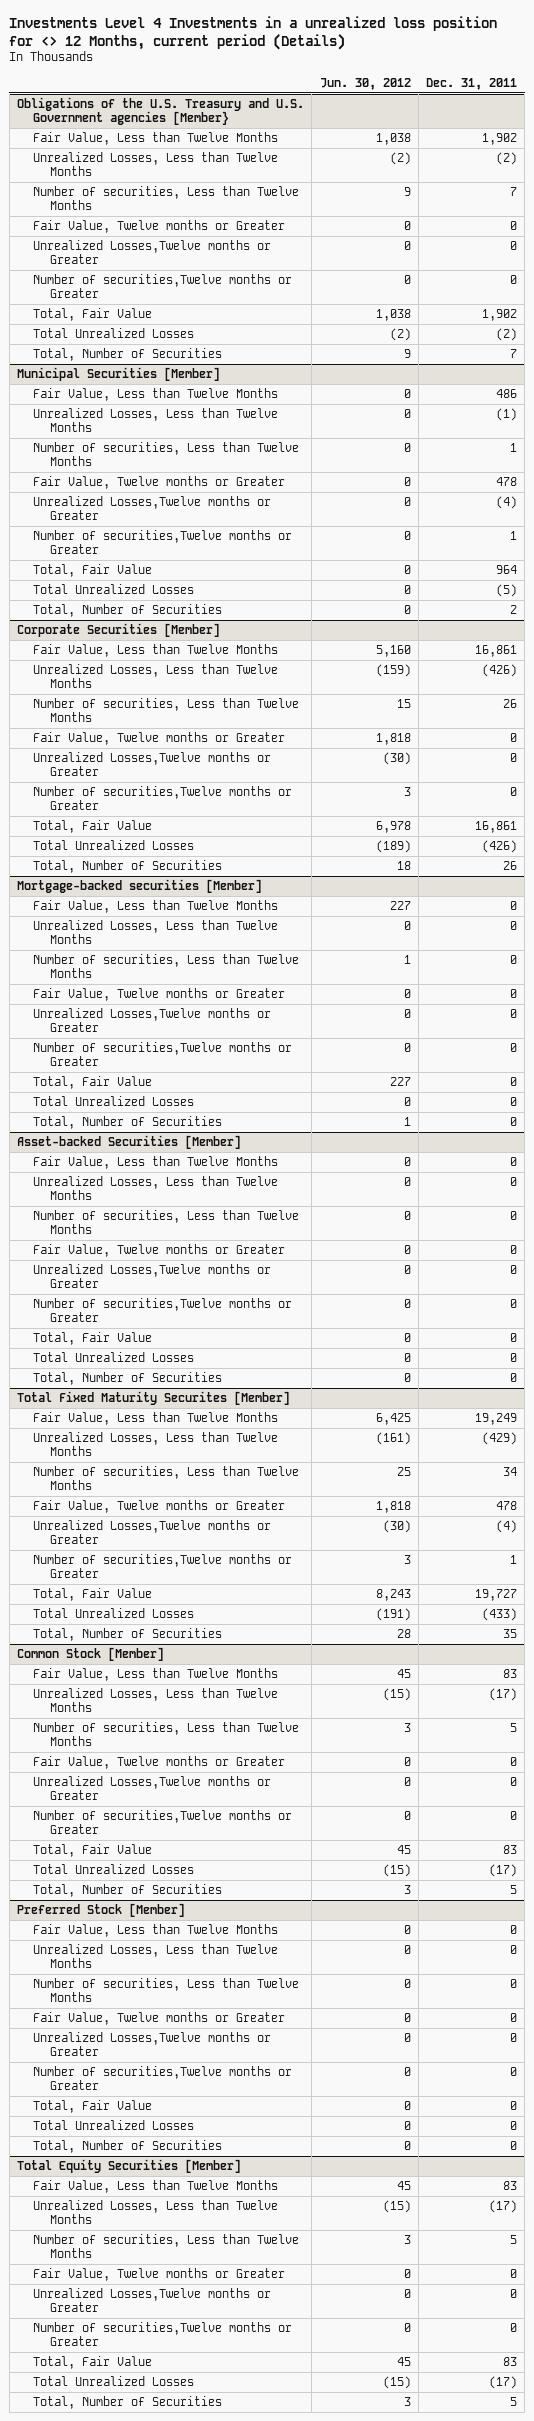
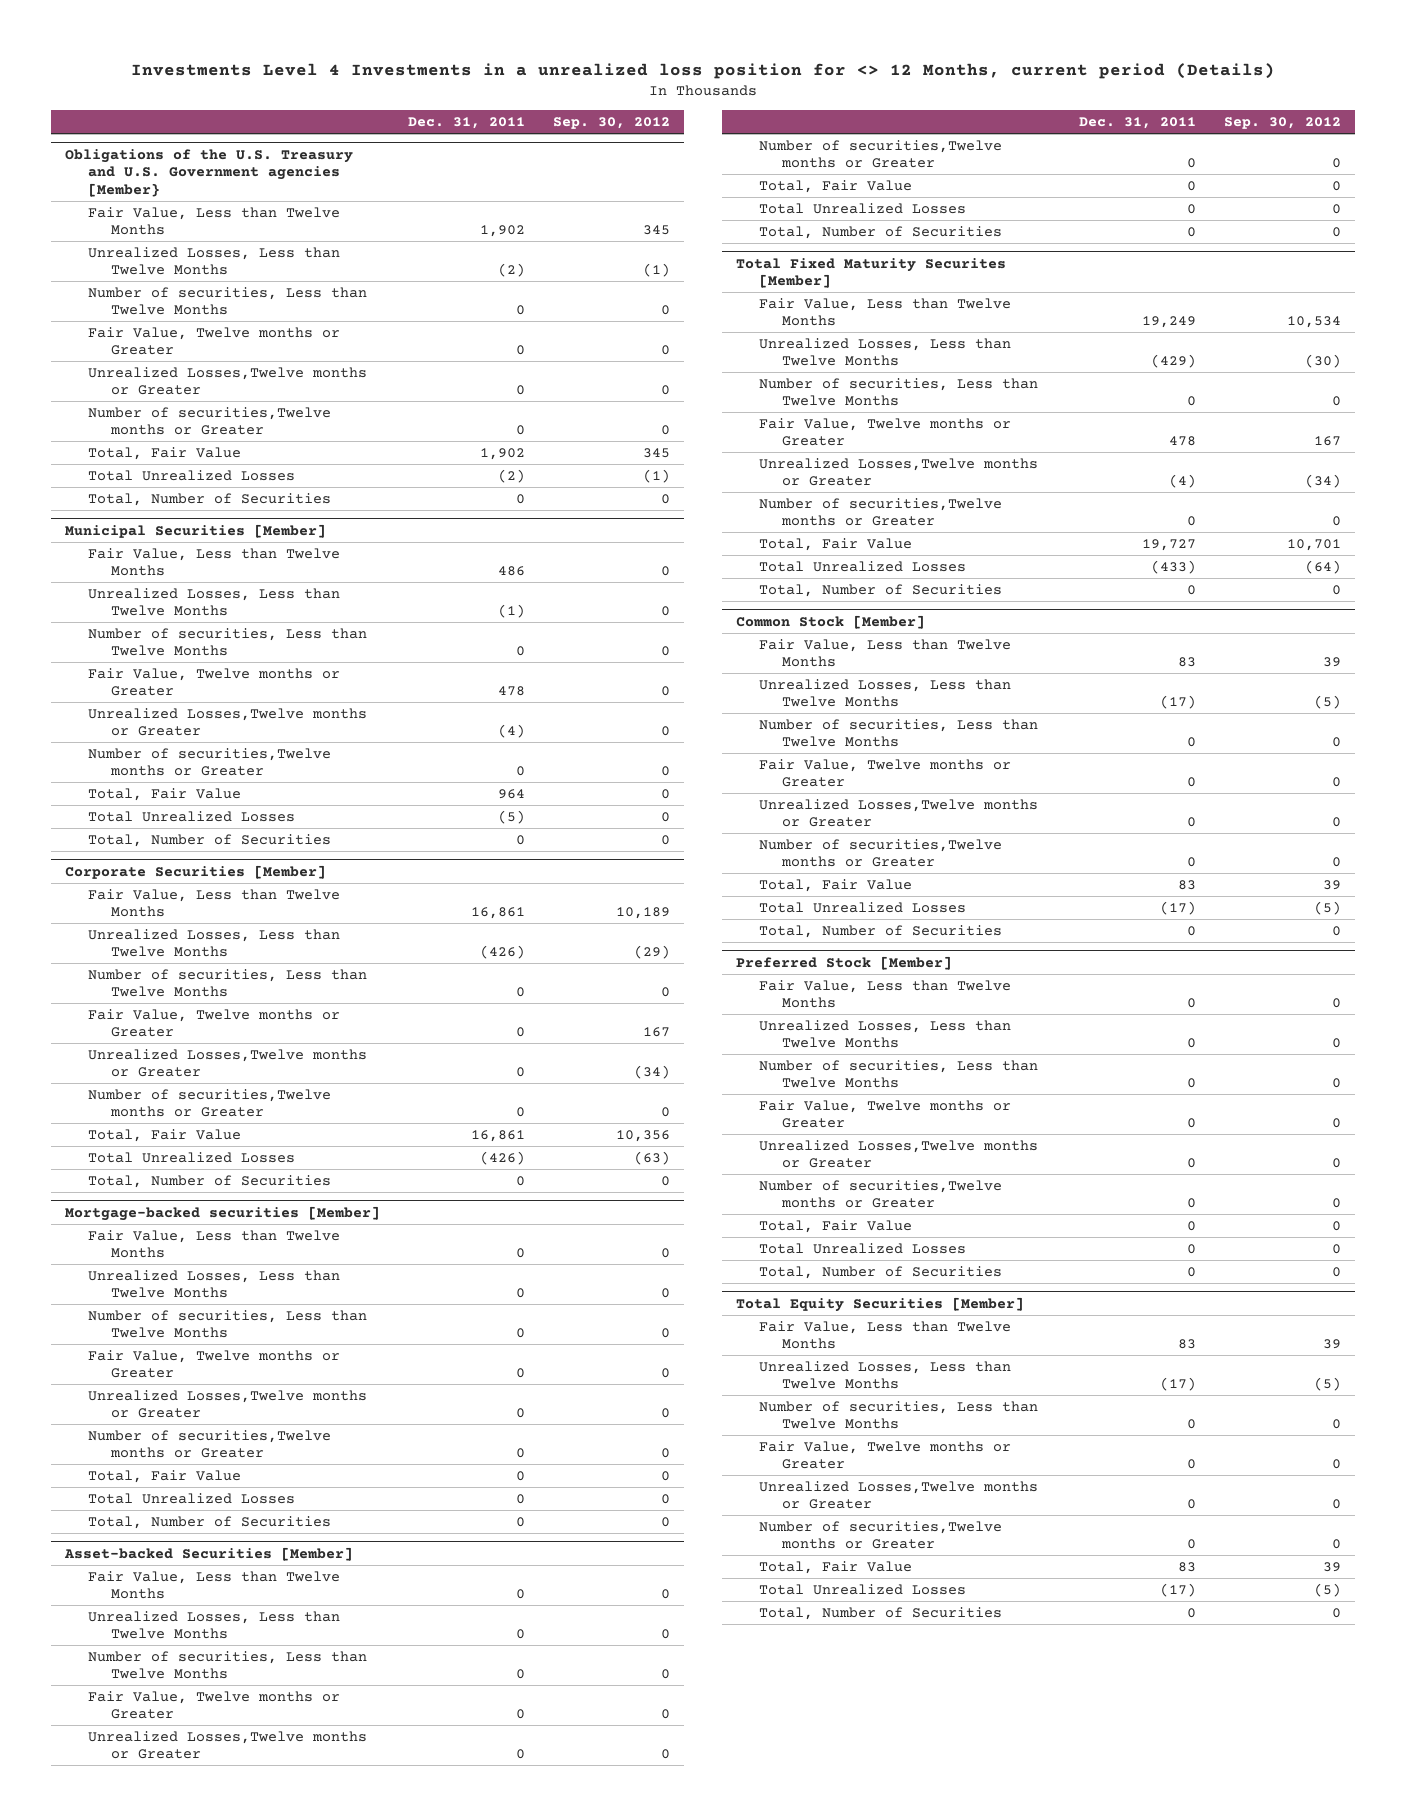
- | Jun. 30, 2012 | Dec. 31, 2011
+ | Dec. 31, 2011 | Sep. 30, 2012
@ Obligations of the U.S. Treasury and U.S. Government agencies [Member}
- Number of securities, Less than Twelve Months | 9 | 7
+ Number of securities, Less than Twelve Months | 0 | 0
- Total, Number of Securities | 9 | 7
+ Total, Number of Securities | 0 | 0
@ Municipal Securities [Member]
- Number of securities, Less than Twelve Months | 0 | 1
+ Number of securities, Less than Twelve Months | 0 | 0
- Number of securities,Twelve months or Greater | 0 | 1
+ Number of securities,Twelve months or Greater | 0 | 0
- Total, Number of Securities | 0 | 2
+ Total, Number of Securities | 0 | 0
@ Corporate Securities [Member]
- Number of securities, Less than Twelve Months | 15 | 26
+ Number of securities, Less than Twelve Months | 0 | 0
- Total, Number of Securities | 18 | 26
+ Total, Number of Securities | 0 | 0
@ Total Fixed Maturity Securites [Member]
- Number of securities, Less than Twelve Months | 25 | 34
+ Number of securities, Less than Twelve Months | 0 | 0
- Number of securities,Twelve months or Greater | 3 | 1
+ Number of securities,Twelve months or Greater | 0 | 0
- Total, Number of Securities | 28 | 35
+ Total, Number of Securities | 0 | 0
@ Common Stock [Member]
- Number of securities, Less than Twelve Months | 3 | 5
+ Number of securities, Less than Twelve Months | 0 | 0
- Total, Number of Securities | 3 | 5
+ Total, Number of Securities | 0 | 0
@ Total Equity Securities [Member]
- Number of securities, Less than Twelve Months | 3 | 5
+ Number of securities, Less than Twelve Months | 0 | 0
- Total, Number of Securities | 3 | 5
+ Total, Number of Securities | 0 | 0

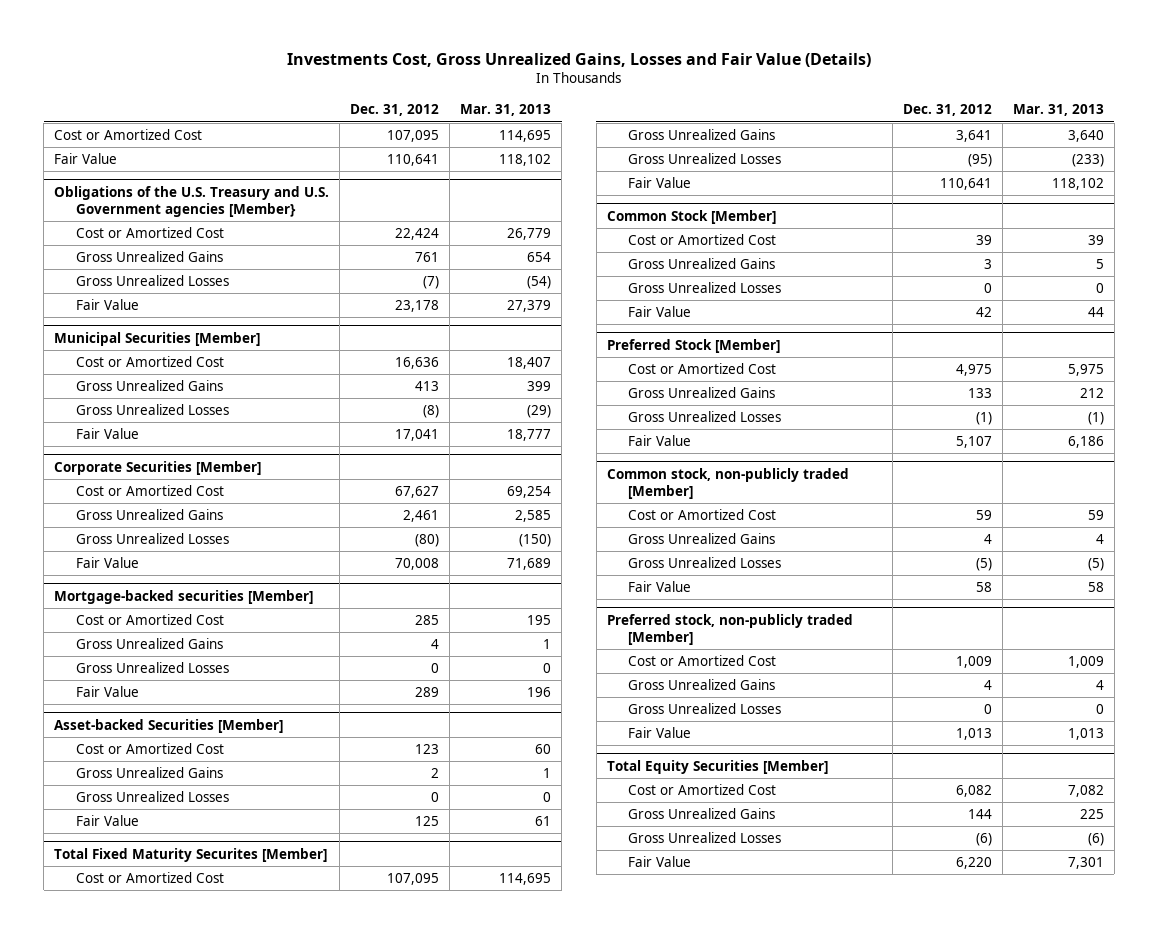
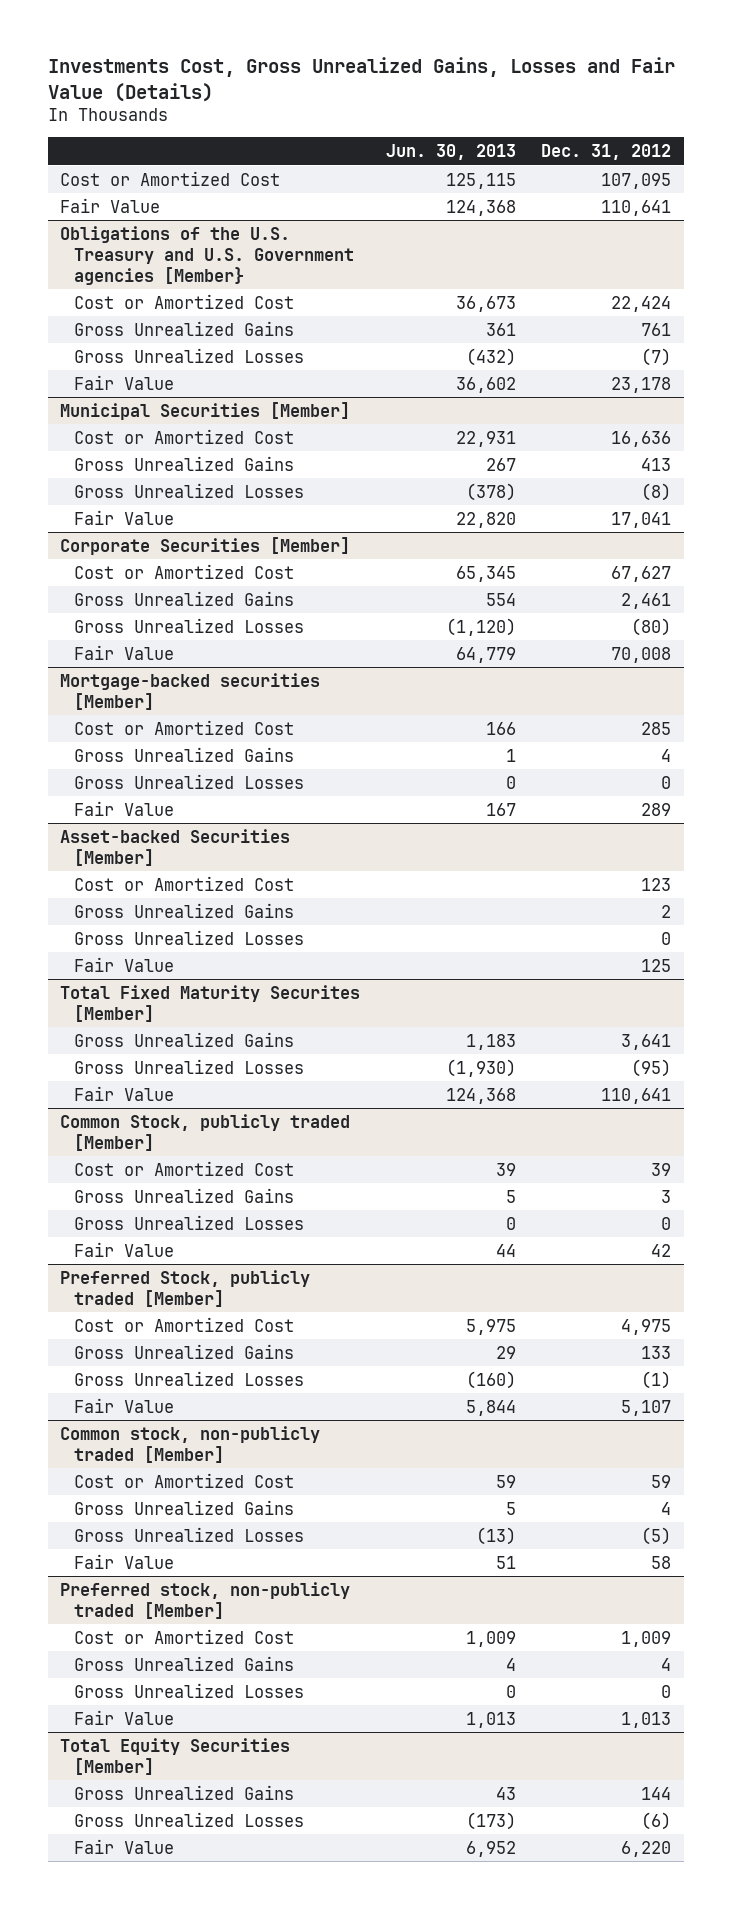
- | Dec. 31, 2012 | Mar. 31, 2013
+ | Jun. 30, 2013 | Dec. 31, 2012
@ Total Fixed Maturity Securites [Member]
- Cost or Amortized Cost | 107,095 | 114,695
- Common Stock [Member]
+ Common Stock, publicly traded [Member]
- Preferred Stock [Member]
+ Preferred Stock, publicly traded [Member]
@ Total Equity Securities [Member]
- Cost or Amortized Cost | 6,082 | 7,082

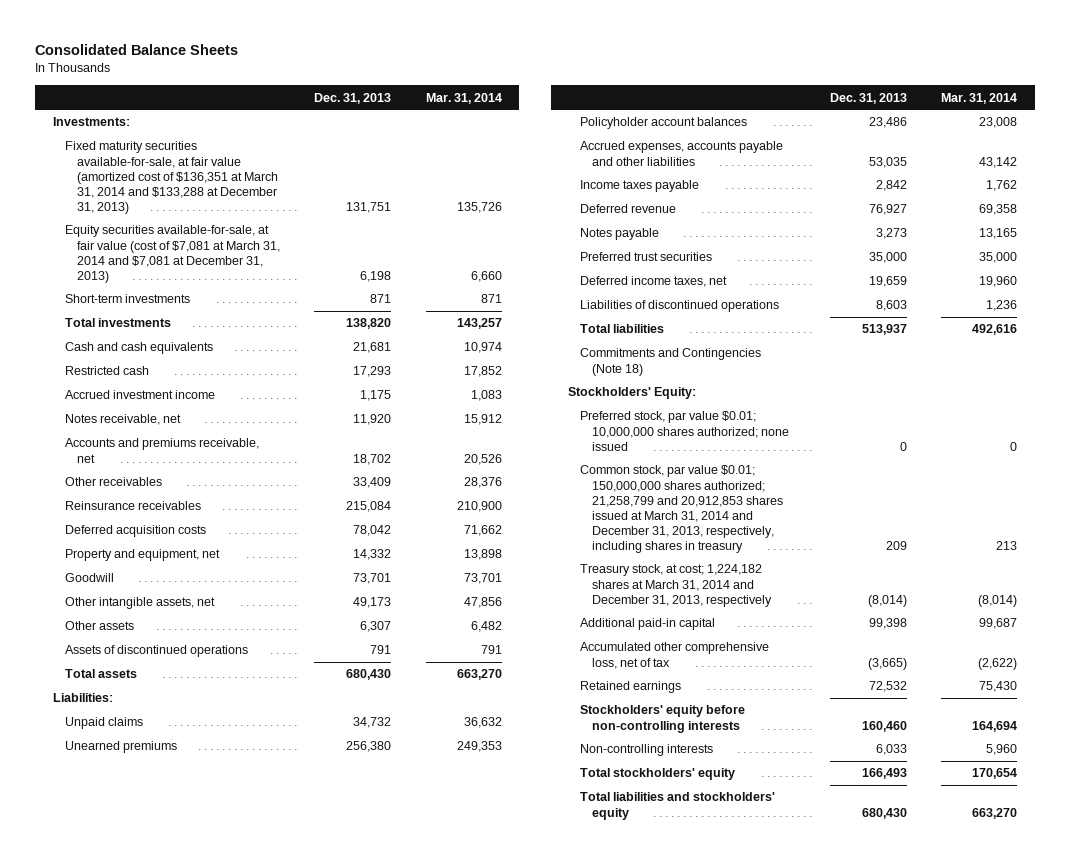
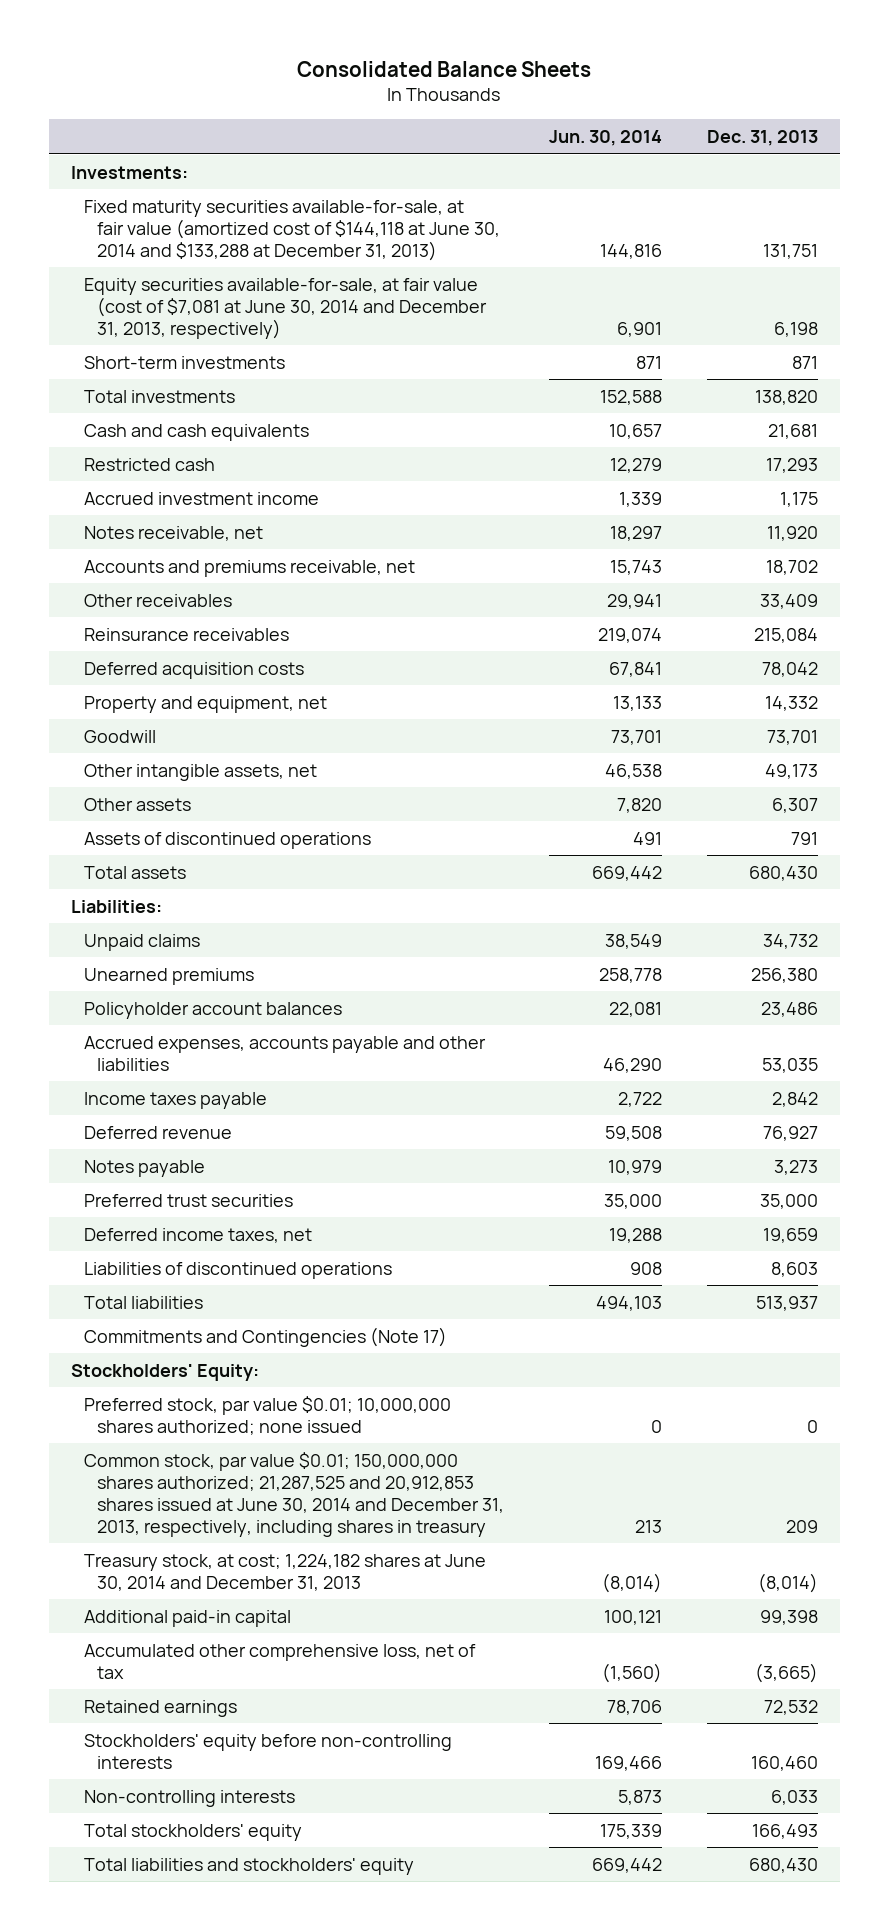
- | Dec. 31, 2013 | Mar. 31, 2014
+ | Jun. 30, 2014 | Dec. 31, 2013
- Fixed maturity securities available-for-sale, at fair value (amortized cost of $136,351 at March 31, 2014 and $133,288 at December 31, 2013) | 131,751 | 135,726
- Equity securities available-for-sale, at fair value (cost of $7,081 at March 31, 2014 and $7,081 at December 31, 2013) | 6,198 | 6,660
+ Fixed maturity securities available-for-sale, at fair value (amortized cost of $144,118 at June 30, 2014 and $133,288 at December 31, 2013) | 144,816 | 131,751
+ Equity securities available-for-sale, at fair value (cost of $7,081 at June 30, 2014 and December 31, 2013, respectively) | 6,901 | 6,198
- Commitments and Contingencies (Note 18)
+ Commitments and Contingencies (Note 17)
- Common stock, par value $0.01; 150,000,000 shares authorized; 21,258,799 and 20,912,853 shares issued at March 31, 2014 and December 31, 2013, respectively, including shares in treasury | 209 | 213
- Treasury stock, at cost; 1,224,182 shares at March 31, 2014 and December 31, 2013, respectively | (8,014) | (8,014)
+ Common stock, par value $0.01; 150,000,000 shares authorized; 21,287,525 and 20,912,853 shares issued at June 30, 2014 and December 31, 2013, respectively, including shares in treasury | 213 | 209
+ Treasury stock, at cost; 1,224,182 shares at June 30, 2014 and December 31, 2013 | (8,014) | (8,014)

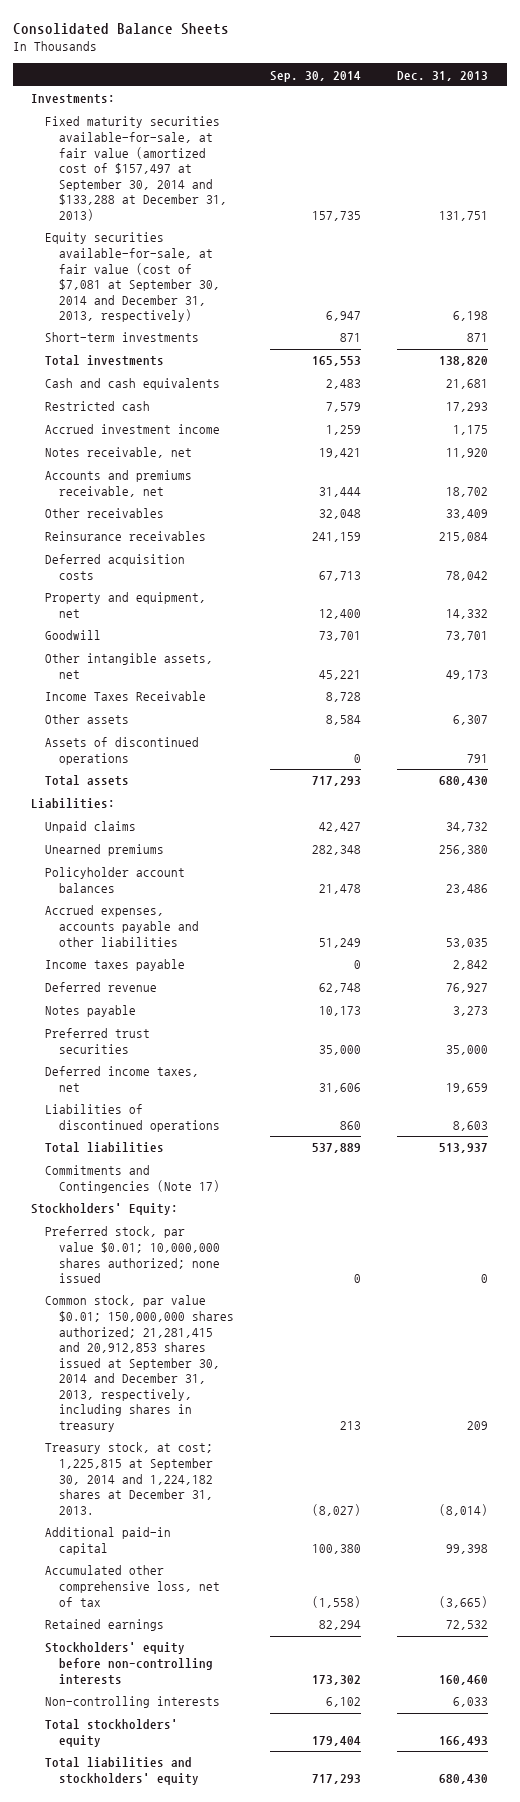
- | Jun. 30, 2014 | Dec. 31, 2013
+ | Sep. 30, 2014 | Dec. 31, 2013
- Fixed maturity securities available-for-sale, at fair value (amortized cost of $144,118 at June 30, 2014 and $133,288 at December 31, 2013) | 144,816 | 131,751
- Equity securities available-for-sale, at fair value (cost of $7,081 at June 30, 2014 and December 31, 2013, respectively) | 6,901 | 6,198
+ Fixed maturity securities available-for-sale, at fair value (amortized cost of $157,497 at September 30, 2014 and $133,288 at December 31, 2013) | 157,735 | 131,751
+ Equity securities available-for-sale, at fair value (cost of $7,081 at September 30, 2014 and December 31, 2013, respectively) | 6,947 | 6,198
+ Income Taxes Receivable | 8,728 |
- Common stock, par value $0.01; 150,000,000 shares authorized; 21,287,525 and 20,912,853 shares issued at June 30, 2014 and December 31, 2013, respectively, including shares in treasury | 213 | 209
- Treasury stock, at cost; 1,224,182 shares at June 30, 2014 and December 31, 2013 | (8,014) | (8,014)
+ Common stock, par value $0.01; 150,000,000 shares authorized; 21,281,415 and 20,912,853 shares issued at September 30, 2014 and December 31, 2013, respectively, including shares in treasury | 213 | 209
+ Treasury stock, at cost; 1,225,815 at September 30, 2014 and 1,224,182 shares at December 31, 2013. | (8,027) | (8,014)

